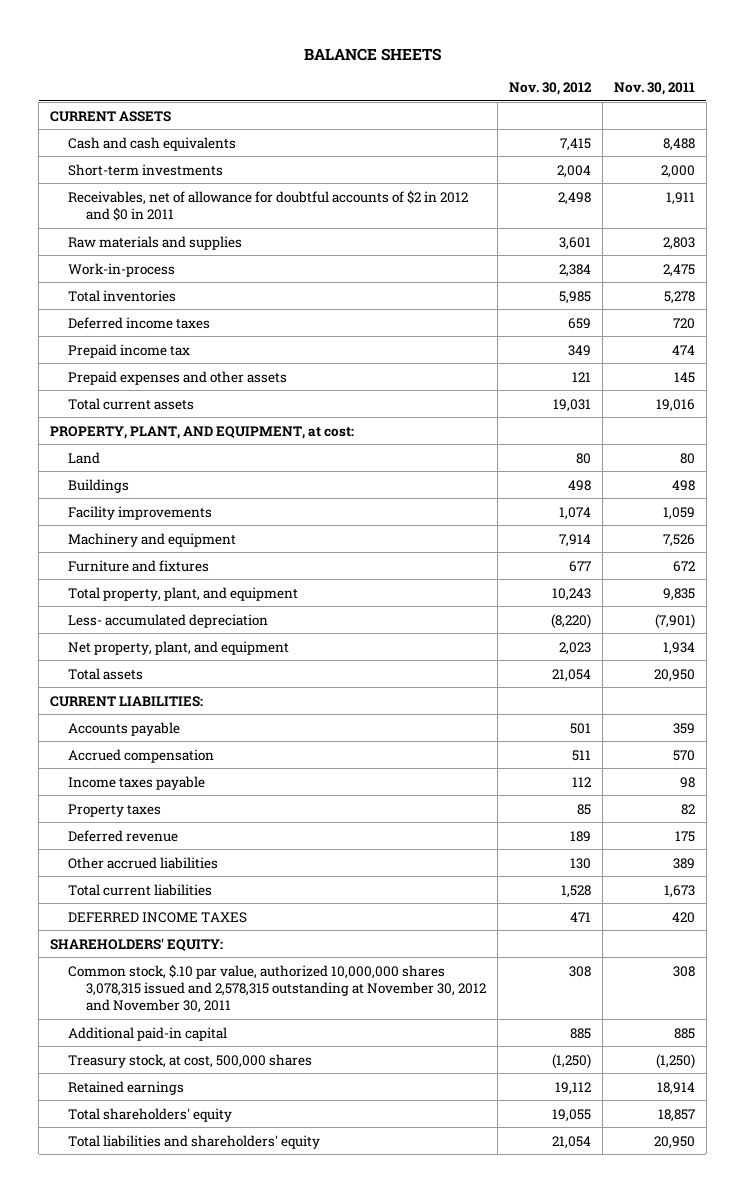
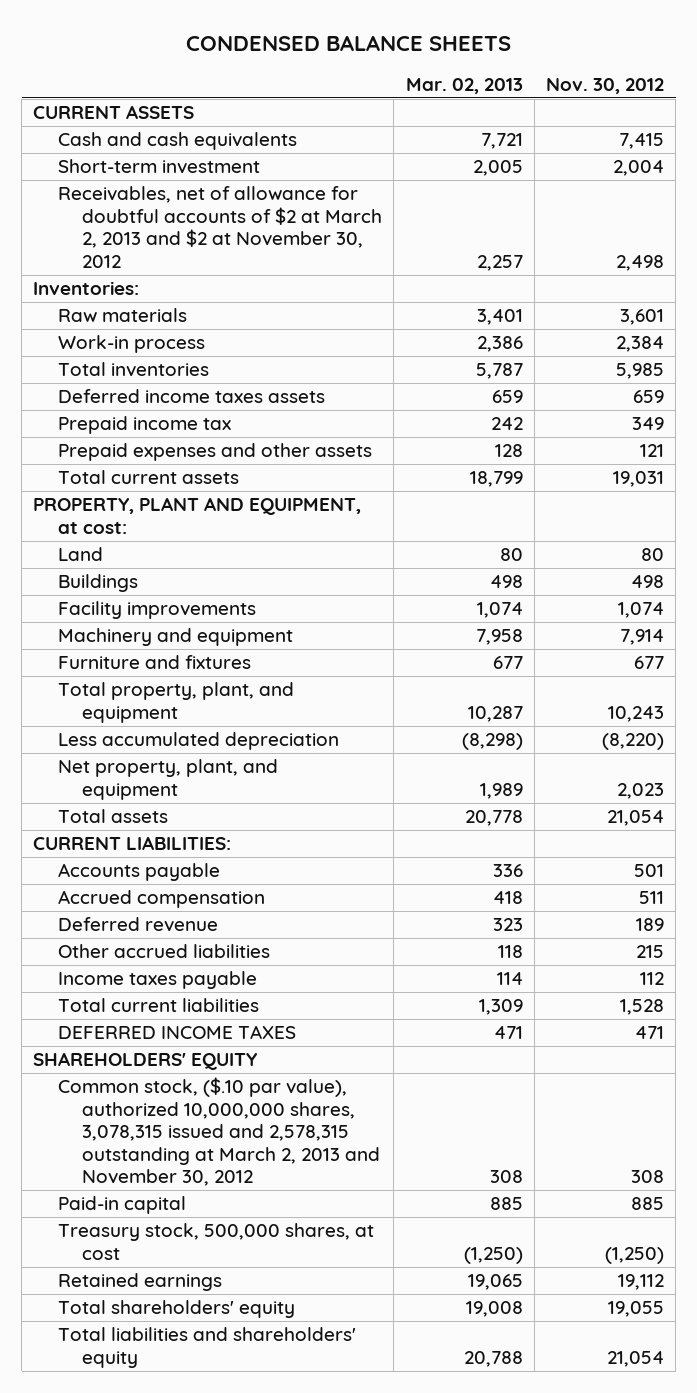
- BALANCE SHEETS
+ CONDENSED BALANCE SHEETS
- | Nov. 30, 2012 | Nov. 30, 2011
+ | Mar. 02, 2013 | Nov. 30, 2012
- Short-term investments | 2,004 | 2,000
- Receivables, net of allowance for doubtful accounts of $2 in 2012 and $0 in 2011 | 2,498 | 1,911
- Raw materials and supplies | 3,601 | 2,803
- Work-in-process | 2,384 | 2,475
+ Short-term investment | 2,005 | 2,004
+ Receivables, net of allowance for doubtful accounts of $2 at March 2, 2013 and $2 at November 30, 2012 | 2,257 | 2,498
+ Inventories:
+ Raw materials | 3,401 | 3,601
+ Work-in process | 2,386 | 2,384
- Deferred income taxes | 659 | 720
+ Deferred income taxes assets | 659 | 659
- PROPERTY, PLANT, AND EQUIPMENT, at cost:
+ PROPERTY, PLANT AND EQUIPMENT, at cost:
- Less- accumulated depreciation | (8,220) | (7,901)
+ Less accumulated depreciation | (8,298) | (8,220)
- Property taxes | 85 | 82
- Other accrued liabilities | 130 | 389
+ Other accrued liabilities | 118 | 215
moved down: Income taxes payable | 114 | 112
- SHAREHOLDERS' EQUITY:
- Common stock, $.10 par value, authorized 10,000,000 shares 3,078,315 issued and 2,578,315 outstanding at November 30, 2012 and November 30, 2011 | 308 | 308
- Additional paid-in capital | 885 | 885
- Treasury stock, at cost, 500,000 shares | (1,250) | (1,250)
+ SHAREHOLDERS' EQUITY
+ Common stock, ($.10 par value), authorized 10,000,000 shares, 3,078,315 issued and 2,578,315 outstanding at March 2, 2013 and November 30, 2012 | 308 | 308
+ Paid-in capital | 885 | 885
+ Treasury stock, 500,000 shares, at cost | (1,250) | (1,250)

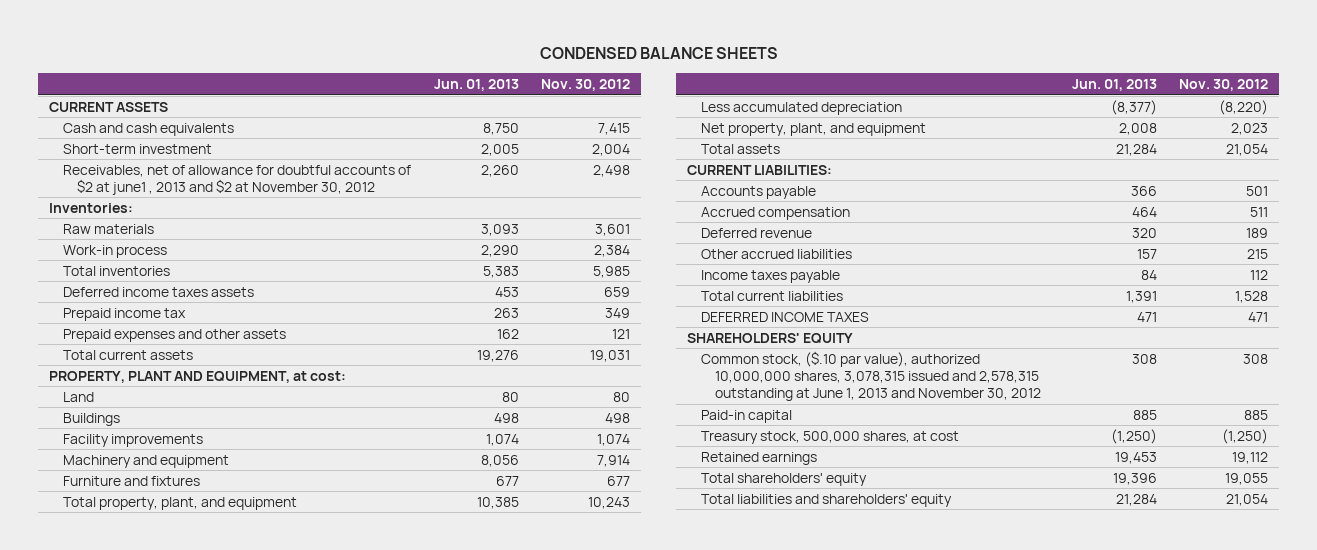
- | Mar. 02, 2013 | Nov. 30, 2012
+ | Jun. 01, 2013 | Nov. 30, 2012
- Receivables, net of allowance for doubtful accounts of $2 at March 2, 2013 and $2 at November 30, 2012 | 2,257 | 2,498
+ Receivables, net of allowance for doubtful accounts of $2 at june1 , 2013 and $2 at November 30, 2012 | 2,260 | 2,498
- Common stock, ($.10 par value), authorized 10,000,000 shares, 3,078,315 issued and 2,578,315 outstanding at March 2, 2013 and November 30, 2012 | 308 | 308
+ Common stock, ($.10 par value), authorized 10,000,000 shares, 3,078,315 issued and 2,578,315 outstanding at June 1, 2013 and November 30, 2012 | 308 | 308

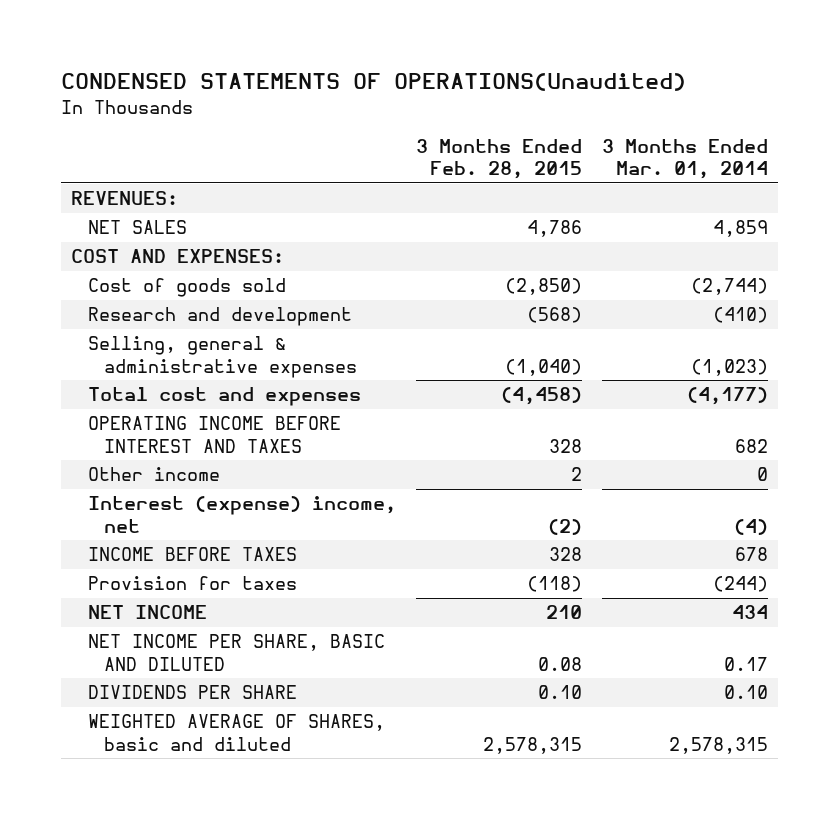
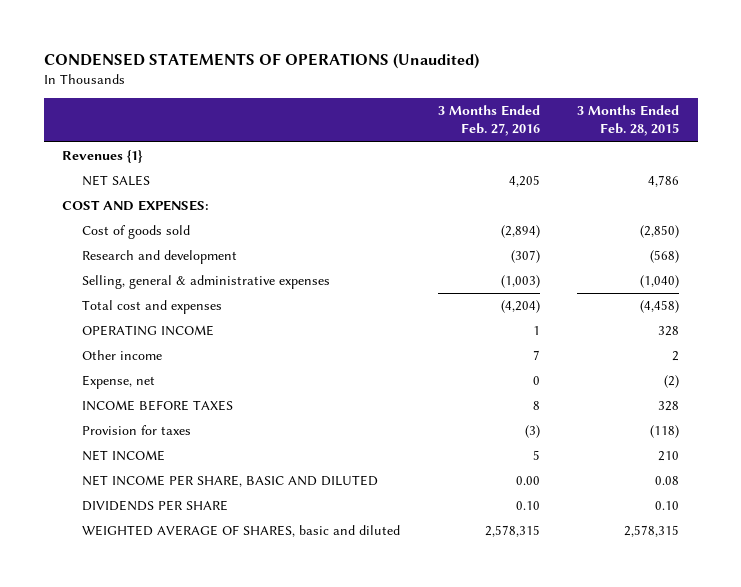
- CONDENSED STATEMENTS OF OPERATIONS(Unaudited)
+ CONDENSED STATEMENTS OF OPERATIONS (Unaudited)
- | 3 Months Ended Feb. 28, 2015 | 3 Months Ended Mar. 01, 2014
+ | 3 Months Ended Feb. 27, 2016 | 3 Months Ended Feb. 28, 2015
- REVENUES:
+ Revenues {1}
- OPERATING INCOME BEFORE INTEREST AND TAXES | 328 | 682
+ OPERATING INCOME | 1 | 328
- Interest (expense) income, net | (2) | (4)
+ Expense, net | 0 | (2)

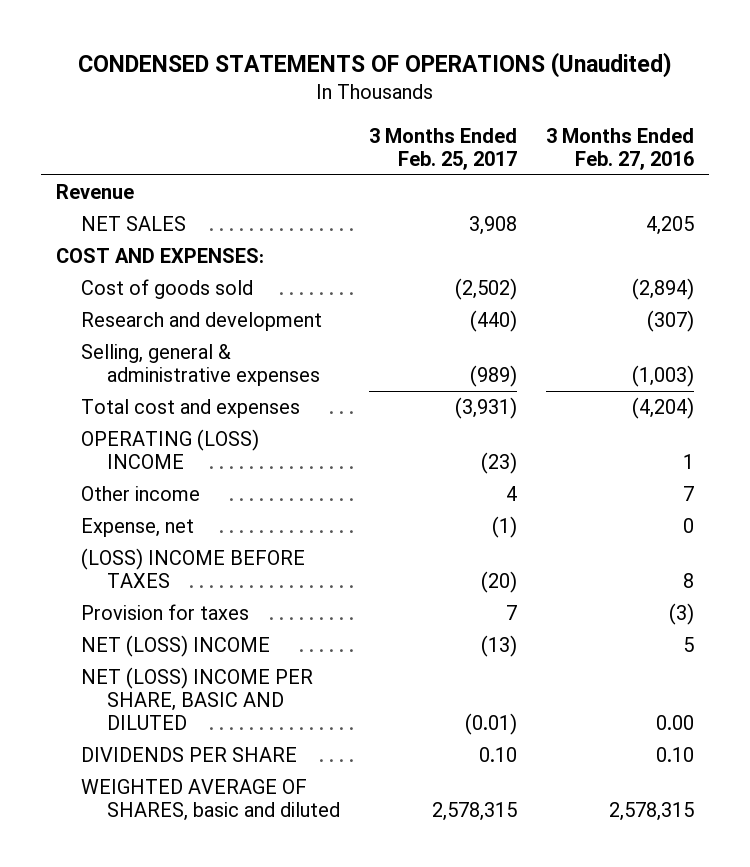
- | 3 Months Ended Feb. 27, 2016 | 3 Months Ended Feb. 28, 2015
+ | 3 Months Ended Feb. 25, 2017 | 3 Months Ended Feb. 27, 2016
- Revenues {1}
+ Revenue
- OPERATING INCOME | 1 | 328
+ OPERATING (LOSS) INCOME | (23) | 1
- INCOME BEFORE TAXES | 8 | 328
+ (LOSS) INCOME BEFORE TAXES | (20) | 8
- NET INCOME | 5 | 210
- NET INCOME PER SHARE, BASIC AND DILUTED | 0.00 | 0.08
+ NET (LOSS) INCOME | (13) | 5
+ NET (LOSS) INCOME PER SHARE, BASIC AND DILUTED | (0.01) | 0.00

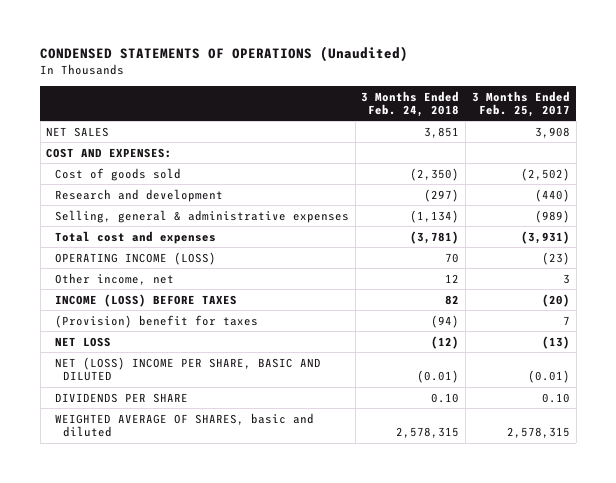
- | 3 Months Ended Feb. 25, 2017 | 3 Months Ended Feb. 27, 2016
+ | 3 Months Ended Feb. 24, 2018 | 3 Months Ended Feb. 25, 2017
- Revenue
- OPERATING (LOSS) INCOME | (23) | 1
- Other income | 4 | 7
- Expense, net | (1) | 0
- (LOSS) INCOME BEFORE TAXES | (20) | 8
- Provision for taxes | 7 | (3)
- NET (LOSS) INCOME | (13) | 5
+ OPERATING INCOME (LOSS) | 70 | (23)
+ Other income, net | 12 | 3
+ INCOME (LOSS) BEFORE TAXES | 82 | (20)
+ (Provision) benefit for taxes | (94) | 7
+ NET LOSS | (12) | (13)

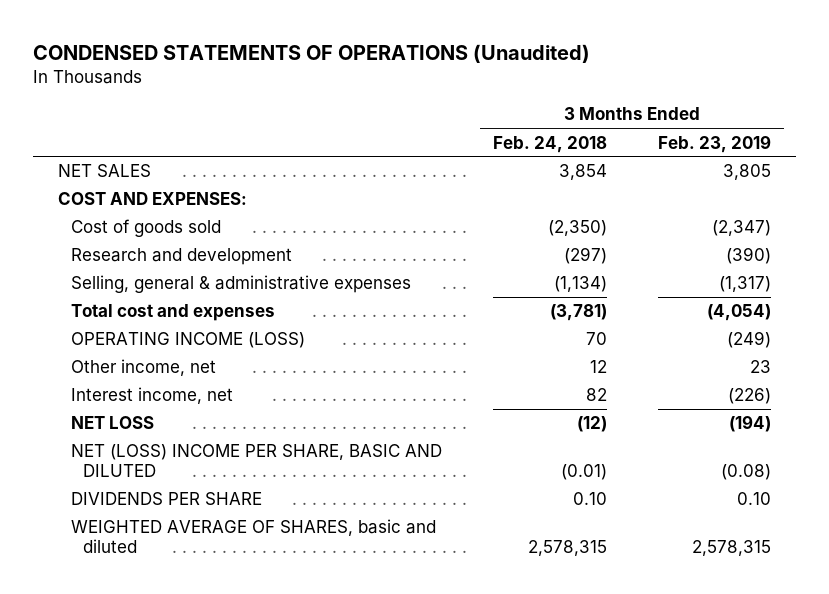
- | 3 Months Ended Feb. 24, 2018 | 3 Months Ended Feb. 25, 2017
+ | 3 Months Ended Feb. 24, 2018 | 3 Months Ended Feb. 23, 2019
- NET SALES | 3,851 | 3,908
+ NET SALES | 3,854 | 3,805
- INCOME (LOSS) BEFORE TAXES | 82 | (20)
- (Provision) benefit for taxes | (94) | 7
+ Interest income, net | 82 | (226)

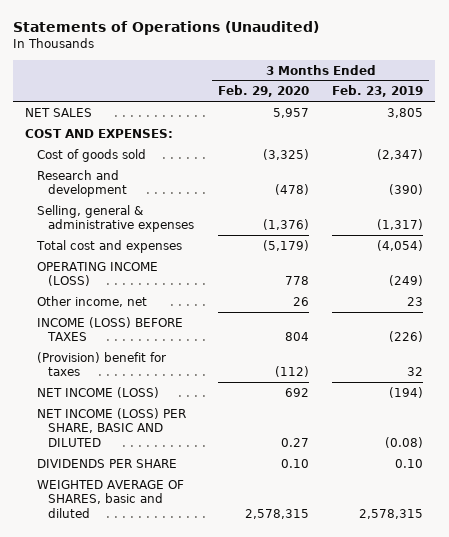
- CONDENSED STATEMENTS OF OPERATIONS (Unaudited)
+ Statements of Operations (Unaudited)
- | 3 Months Ended Feb. 24, 2018 | 3 Months Ended Feb. 23, 2019
+ | 3 Months Ended Feb. 29, 2020 | 3 Months Ended Feb. 23, 2019
- Interest income, net | 82 | (226)
- NET LOSS | (12) | (194)
- NET (LOSS) INCOME PER SHARE, BASIC AND DILUTED | (0.01) | (0.08)
+ INCOME (LOSS) BEFORE TAXES | 804 | (226)
+ (Provision) benefit for taxes | (112) | 32
+ NET INCOME (LOSS) | 692 | (194)
+ NET INCOME (LOSS) PER SHARE, BASIC AND DILUTED | 0.27 | (0.08)

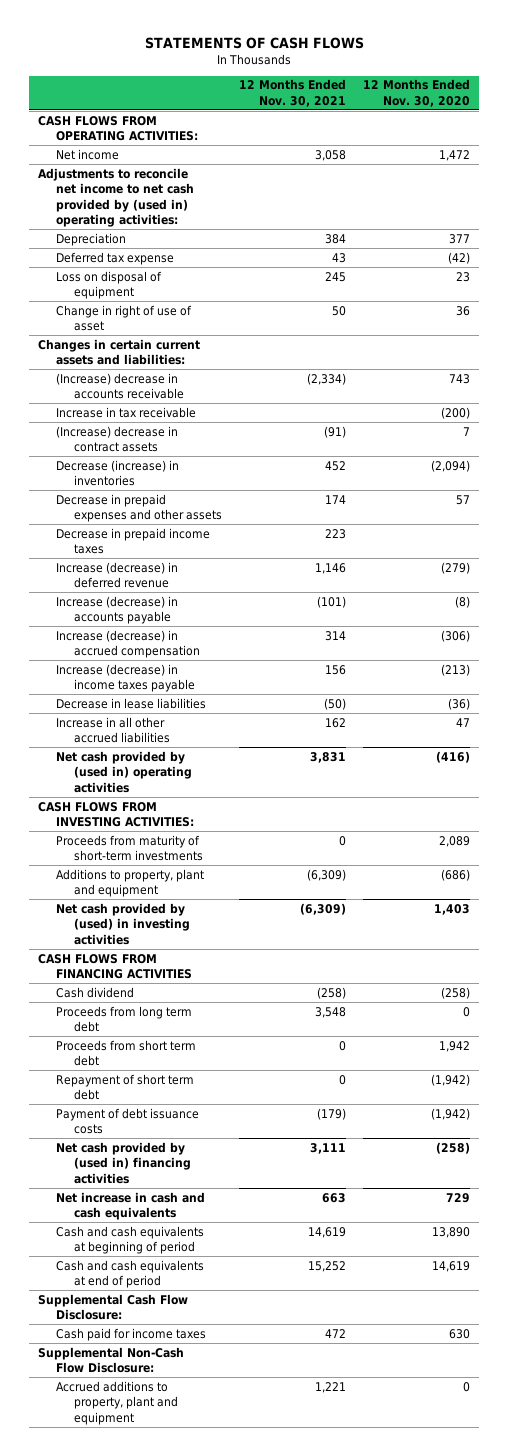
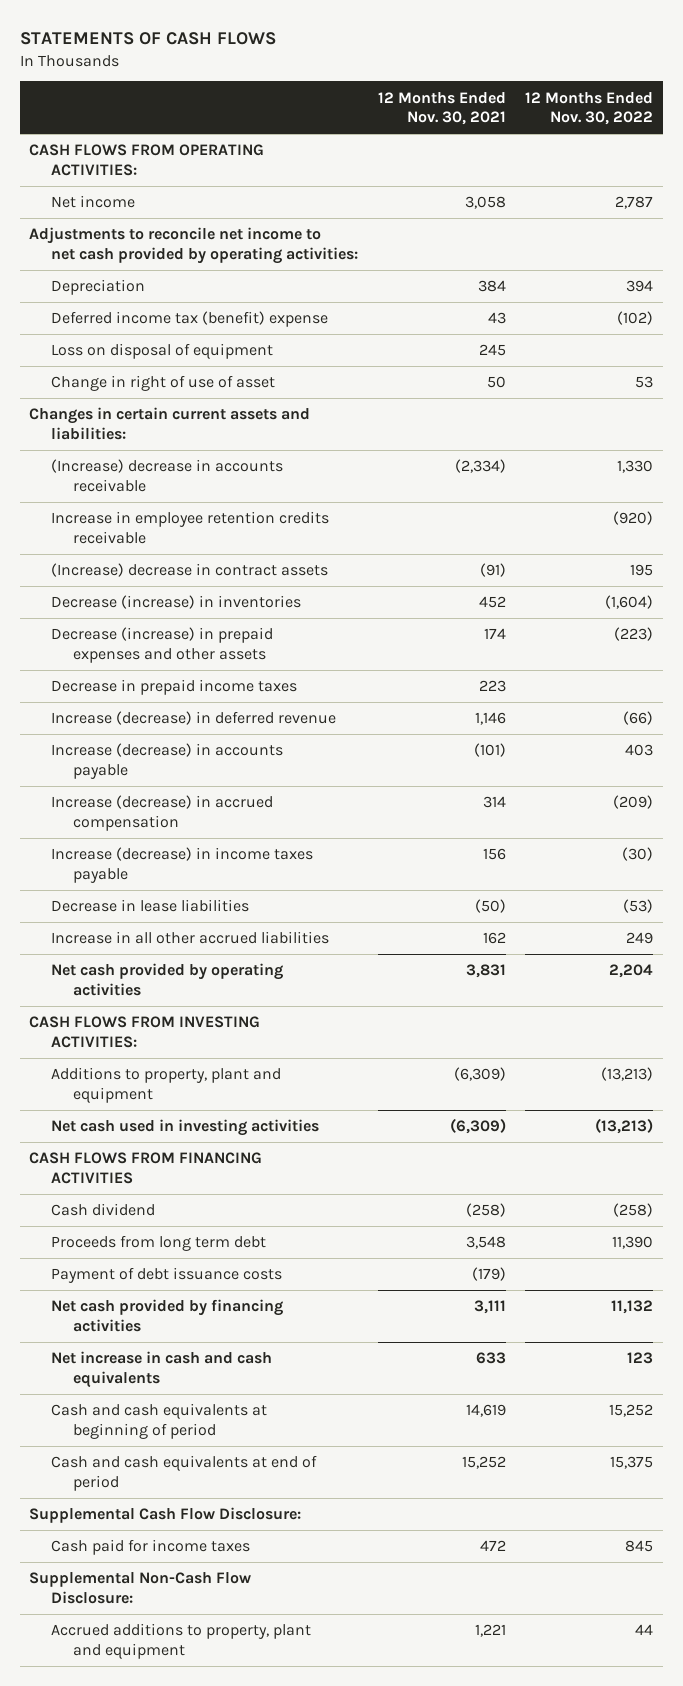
- | 12 Months Ended Nov. 30, 2021 | 12 Months Ended Nov. 30, 2020
+ | 12 Months Ended Nov. 30, 2021 | 12 Months Ended Nov. 30, 2022
- Adjustments to reconcile net income to net cash provided by (used in) operating activities:
+ Adjustments to reconcile net income to net cash provided by operating activities:
- Deferred tax expense | 43 | (42)
+ Deferred income tax (benefit) expense | 43 | (102)
- Increase in tax receivable | | (200)
+ Increase in employee retention credits receivable | | (920)
- Decrease in prepaid expenses and other assets | 174 | 57
+ Decrease (increase) in prepaid expenses and other assets | 174 | (223)
- Net cash provided by (used in) operating activities | 3,831 | (416)
+ Net cash provided by operating activities | 3,831 | 2,204
- Proceeds from maturity of short-term investments | 0 | 2,089
- Net cash provided by (used) in investing activities | (6,309) | 1,403
+ Net cash used in investing activities | (6,309) | (13,213)
- Proceeds from short term debt | 0 | 1,942
- Repayment of short term debt | 0 | (1,942)
- Net cash provided by (used in) financing activities | 3,111 | (258)
- Net increase in cash and cash equivalents | 663 | 729
+ Net cash provided by financing activities | 3,111 | 11,132
+ Net increase in cash and cash equivalents | 633 | 123

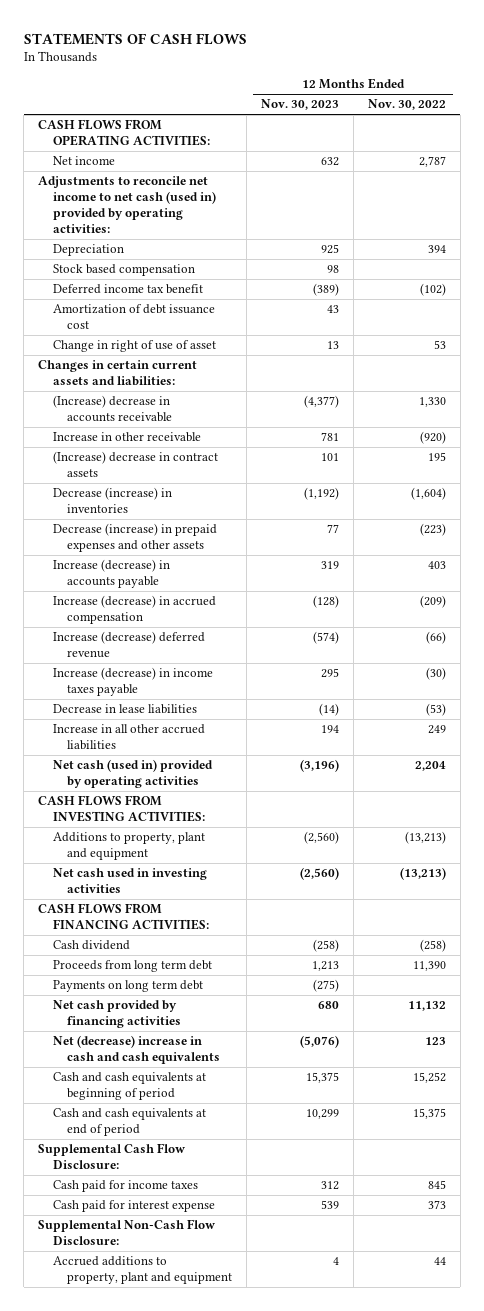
- | 12 Months Ended Nov. 30, 2021 | 12 Months Ended Nov. 30, 2022
+ | 12 Months Ended Nov. 30, 2023 | 12 Months Ended Nov. 30, 2022
- Adjustments to reconcile net income to net cash provided by operating activities:
+ Adjustments to reconcile net income to net cash (used in) provided by operating activities:
- Deferred income tax (benefit) expense | 43 | (102)
- Loss on disposal of equipment | 245 |
+ Stock based compensation | 98 |
+ Deferred income tax benefit | (389) | (102)
+ Amortization of debt issuance cost | 43 |
- Increase in employee retention credits receivable | | (920)
+ Increase in other receivable | 781 | (920)
- Decrease in prepaid income taxes | 223 |
- Increase (decrease) in deferred revenue | 1,146 | (66)
+ Increase (decrease) deferred revenue | (574) | (66)
- Net cash provided by operating activities | 3,831 | 2,204
+ Net cash (used in) provided by operating activities | (3,196) | 2,204
- CASH FLOWS FROM FINANCING ACTIVITIES
+ CASH FLOWS FROM FINANCING ACTIVITIES:
- Payment of debt issuance costs | (179) |
+ Payments on long term debt | (275) |
- Net increase in cash and cash equivalents | 633 | 123
+ Net (decrease) increase in cash and cash equivalents | (5,076) | 123
+ Cash paid for interest expense | 539 | 373

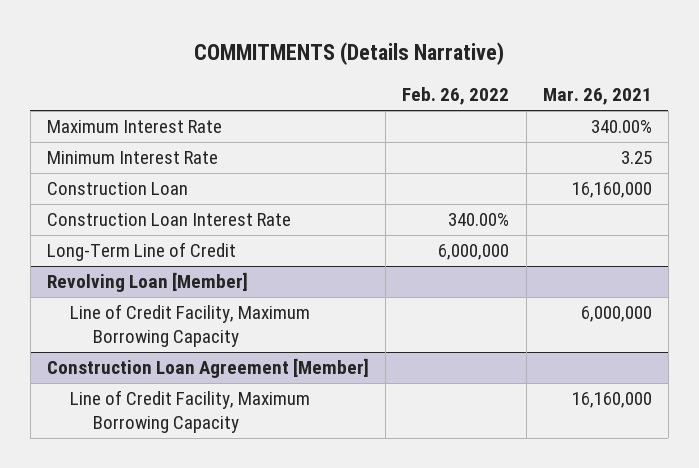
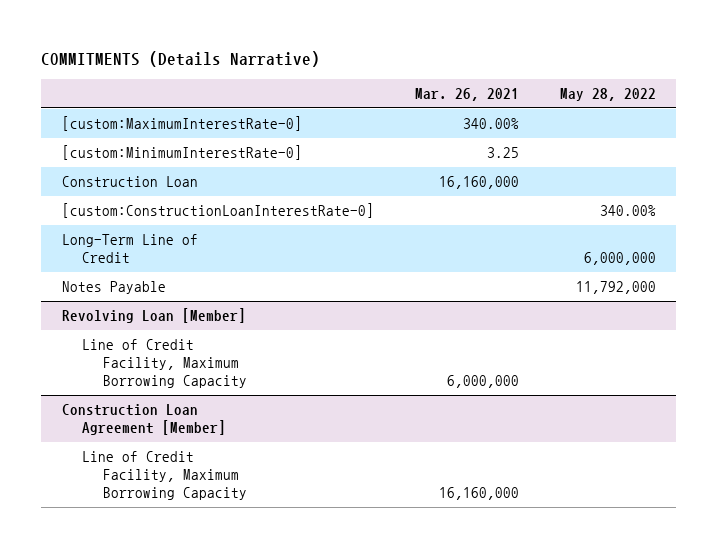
- | Feb. 26, 2022 | Mar. 26, 2021
+ | Mar. 26, 2021 | May 28, 2022
- Maximum Interest Rate | | 340.00%
- Minimum Interest Rate | | 3.25
+ [custom:MaximumInterestRate-0] | 340.00% |
+ [custom:MinimumInterestRate-0] | 3.25 |
- Construction Loan Interest Rate | 340.00% |
+ [custom:ConstructionLoanInterestRate-0] | | 340.00%
+ Notes Payable | | 11,792,000

